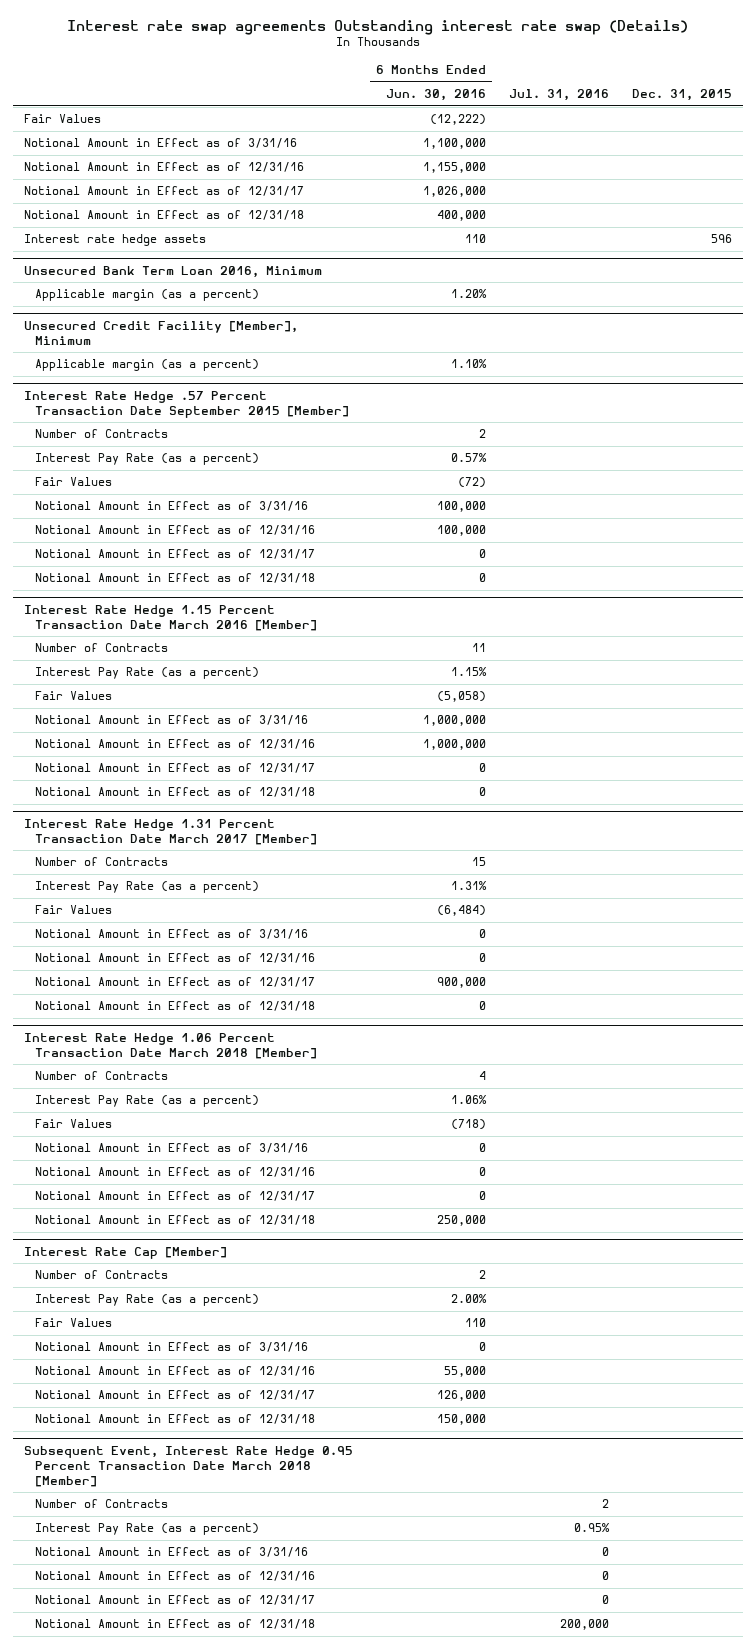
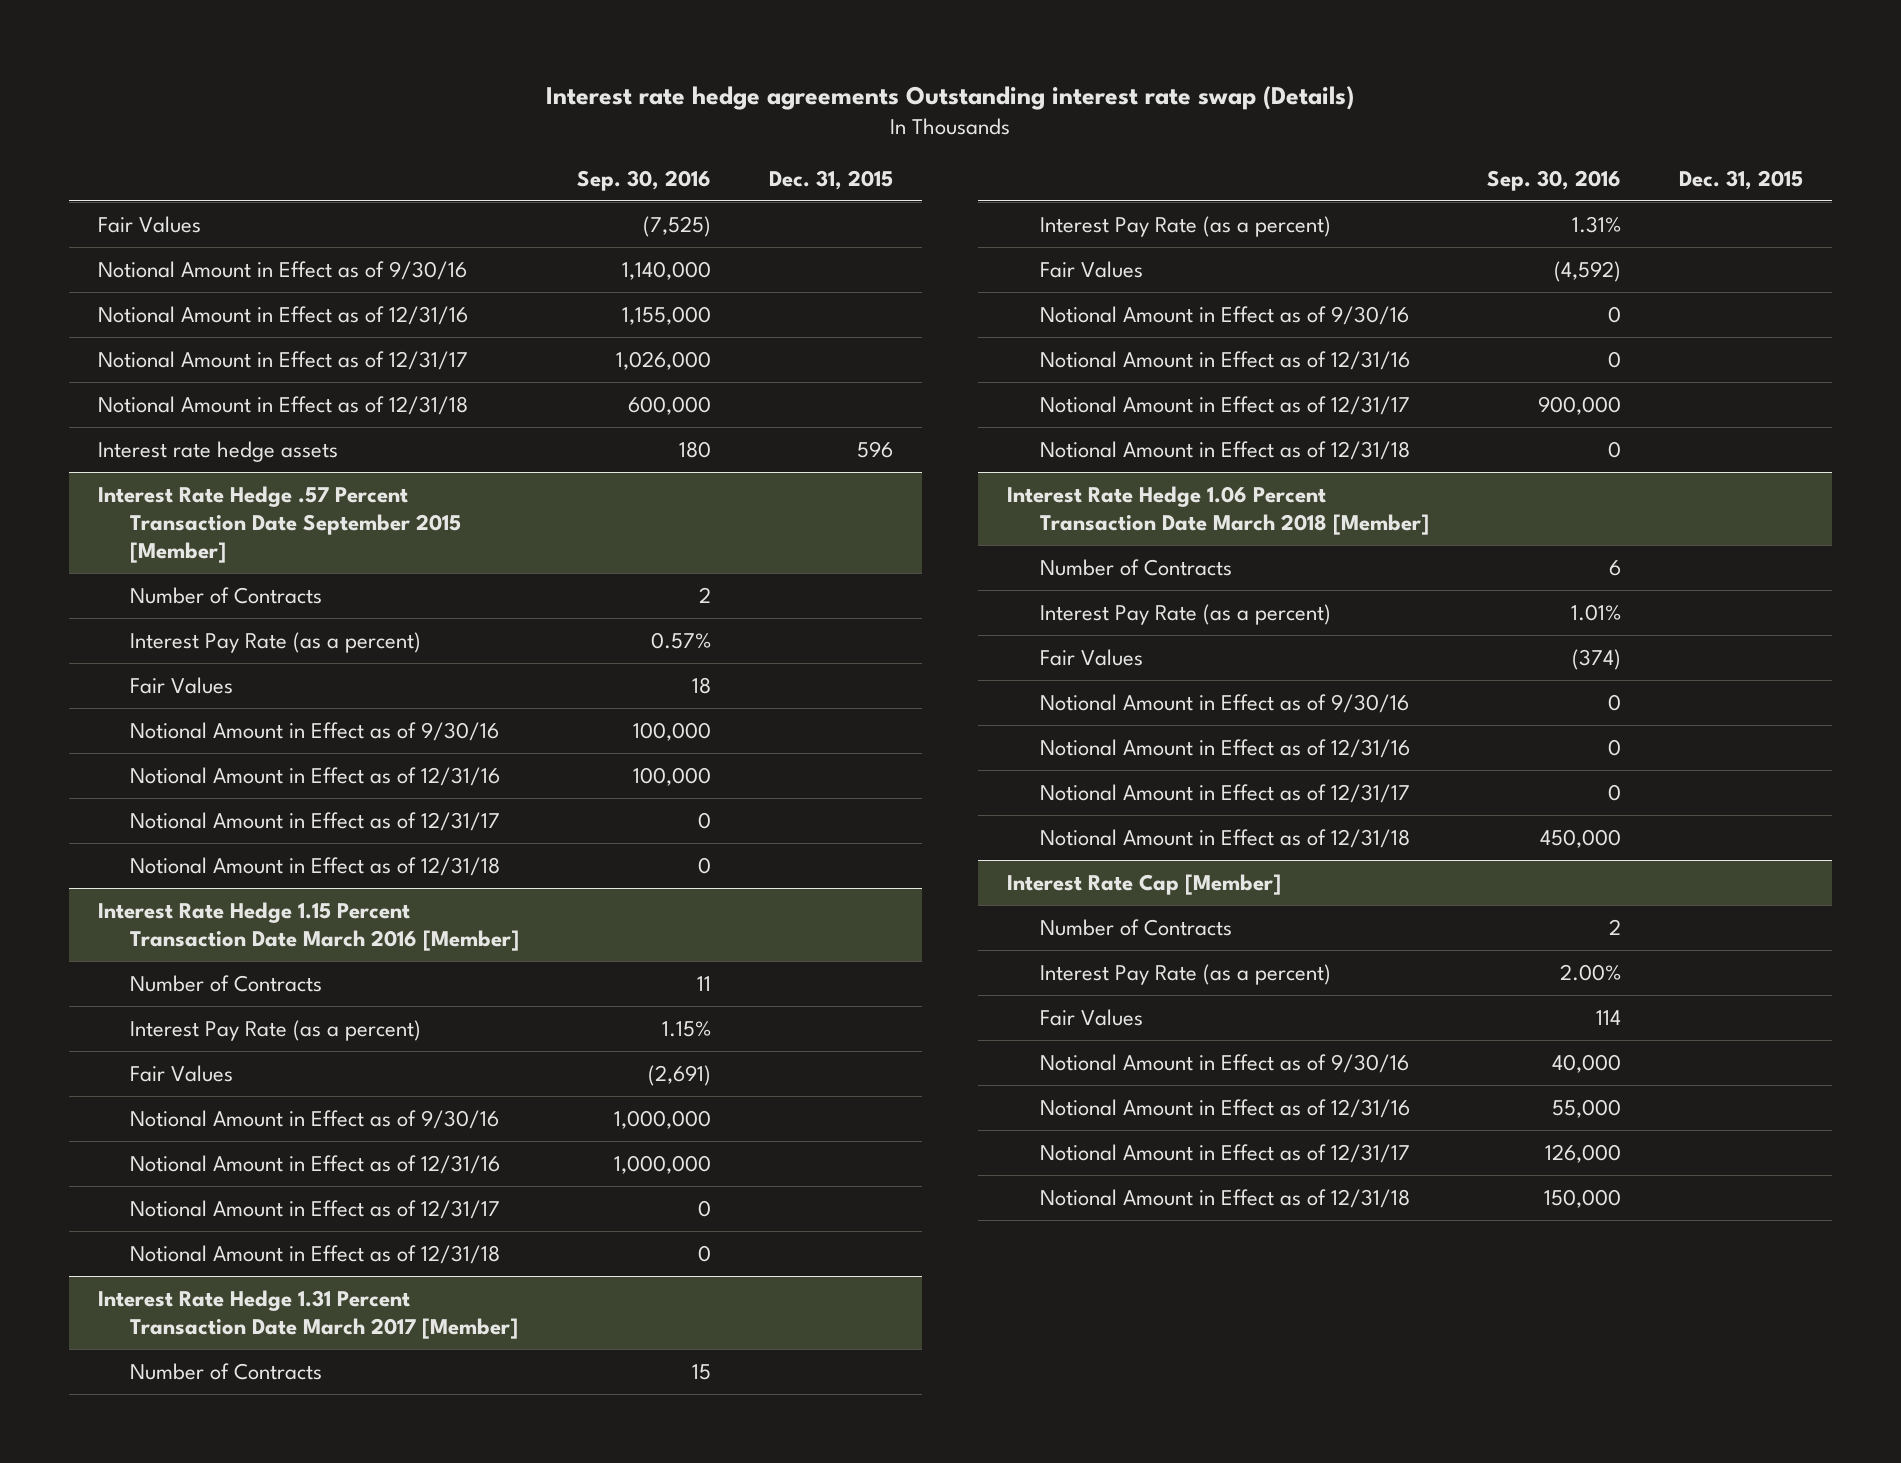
- Interest rate swap agreements Outstanding interest rate swap (Details)
+ Interest rate hedge agreements Outstanding interest rate swap (Details)
- | 6 Months Ended Jun. 30, 2016 | Jul. 31, 2016 | Dec. 31, 2015
+ | Sep. 30, 2016 | Dec. 31, 2015
- Notional Amount in Effect as of 3/31/16 | 1,100,000 | |
+ Notional Amount in Effect as of 9/30/16 | 1,140,000 |
- Unsecured Bank Term Loan 2016, Minimum
- Applicable margin (as a percent) | 1.20% | |
- Unsecured Credit Facility [Member], Minimum
- Applicable margin (as a percent) | 1.10% | |
@ Interest Rate Hedge .57 Percent Transaction Date September 2015 [Member]
- Notional Amount in Effect as of 3/31/16 | 100,000 | |
+ Notional Amount in Effect as of 9/30/16 | 100,000 |
@ Interest Rate Hedge 1.15 Percent Transaction Date March 2016 [Member]
- Notional Amount in Effect as of 3/31/16 | 1,000,000 | |
+ Notional Amount in Effect as of 9/30/16 | 1,000,000 |
@ Interest Rate Hedge 1.31 Percent Transaction Date March 2017 [Member]
- Notional Amount in Effect as of 3/31/16 | 0 | |
+ Notional Amount in Effect as of 9/30/16 | 0 |
@ Interest Rate Hedge 1.06 Percent Transaction Date March 2018 [Member]
- Notional Amount in Effect as of 3/31/16 | 0 | |
+ Notional Amount in Effect as of 9/30/16 | 0 |
@ Interest Rate Cap [Member]
- Notional Amount in Effect as of 3/31/16 | 0 | |
+ Notional Amount in Effect as of 9/30/16 | 40,000 |
- Subsequent Event, Interest Rate Hedge 0.95 Percent Transaction Date March 2018 [Member]
- Number of Contracts | | 2 |
- Interest Pay Rate (as a percent) | | 0.95% |
- Notional Amount in Effect as of 3/31/16 | | 0 |
- Notional Amount in Effect as of 12/31/16 | | 0 |
- Notional Amount in Effect as of 12/31/17 | | 0 |
- Notional Amount in Effect as of 12/31/18 | | 200,000 |

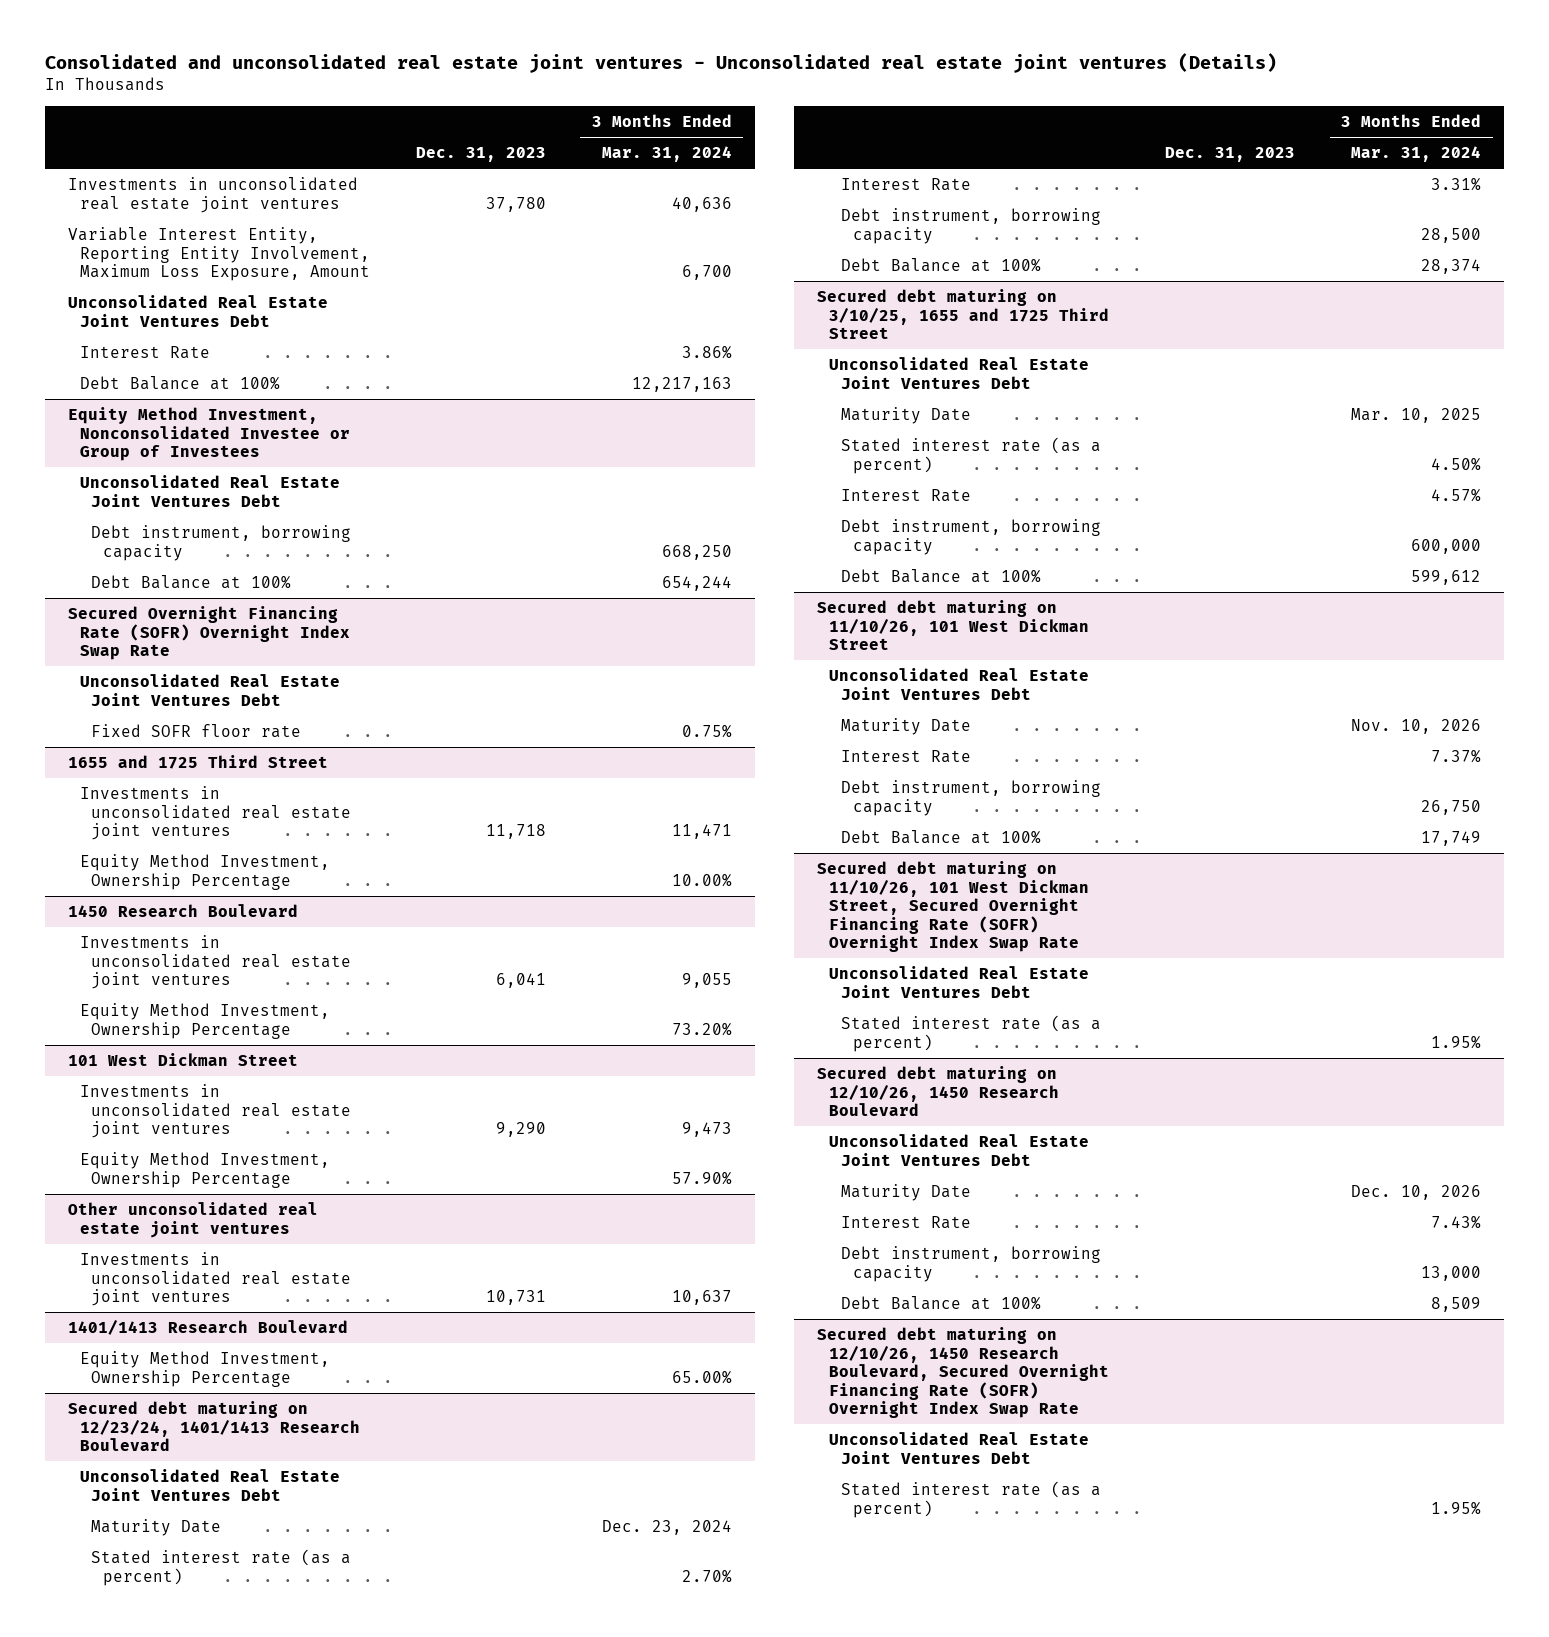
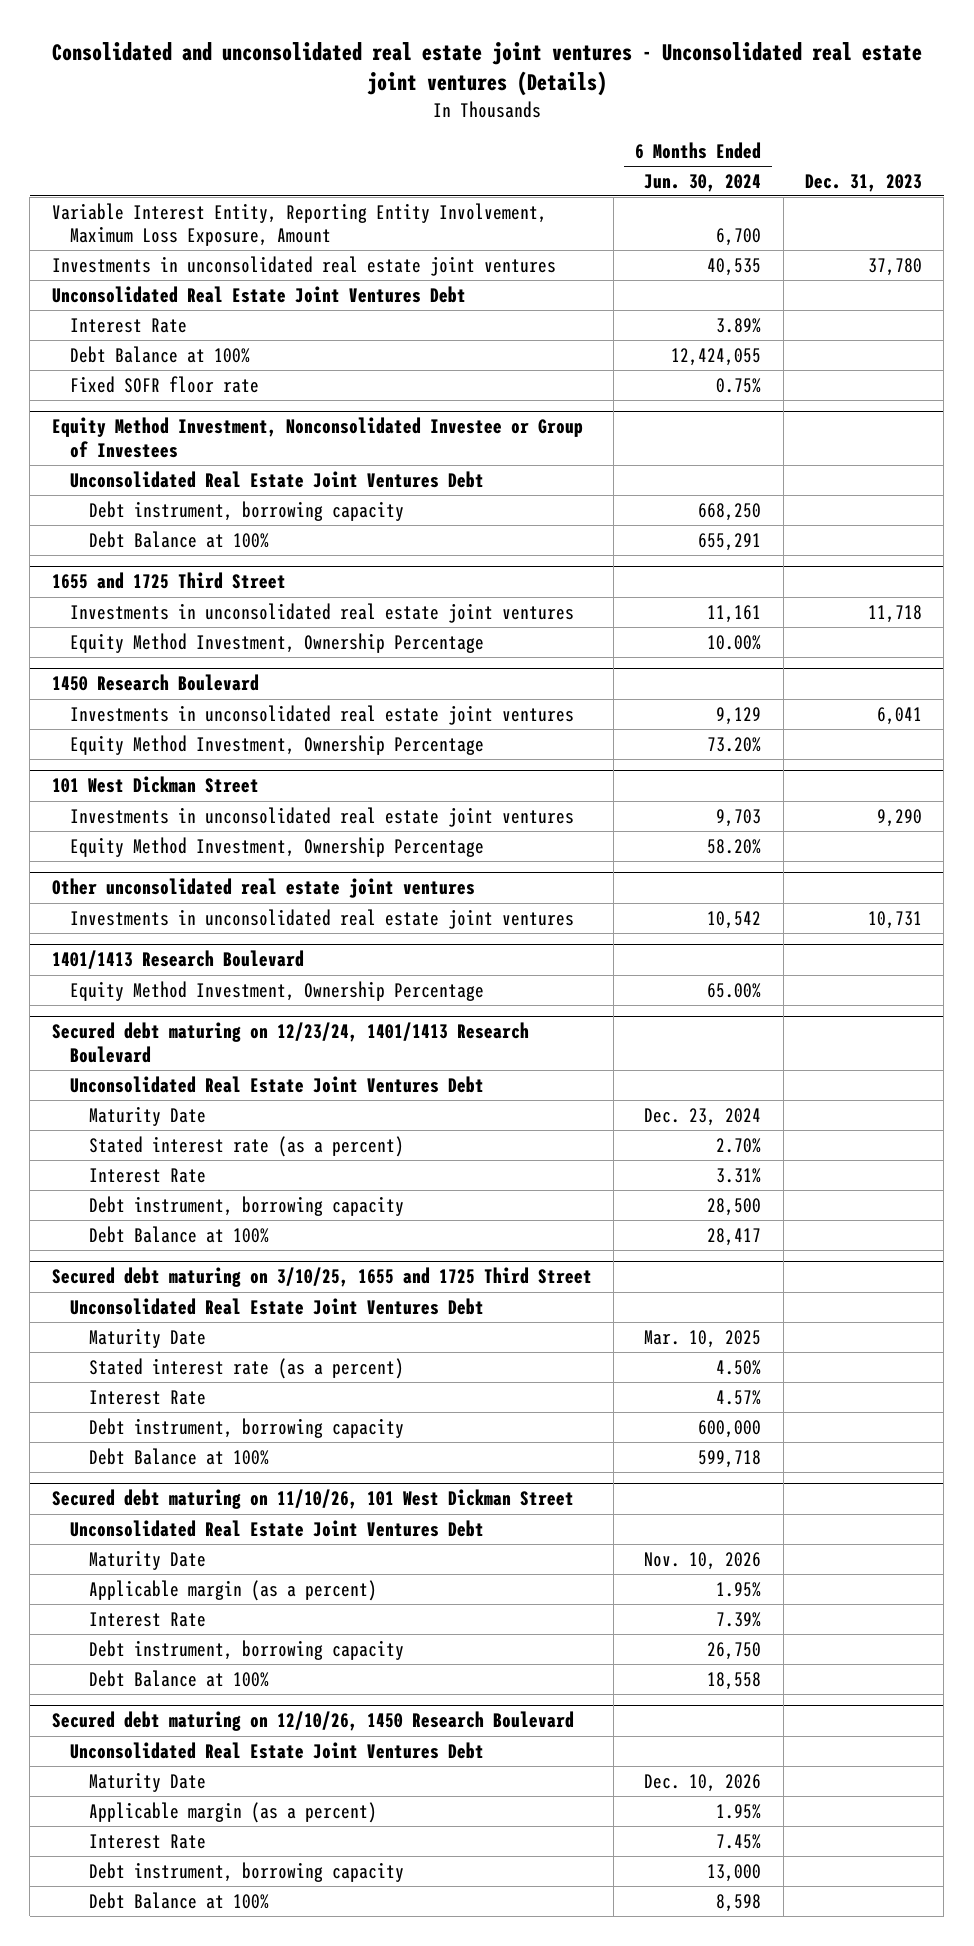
- | Dec. 31, 2023 | 3 Months Ended Mar. 31, 2024
+ | 6 Months Ended Jun. 30, 2024 | Dec. 31, 2023
moved down: Investments in unconsolidated real estate joint ventures | 40,535 | 37,780
+ Fixed SOFR floor rate | 0.75% |
- Secured Overnight Financing Rate (SOFR) Overnight Index Swap Rate
- Unconsolidated Real Estate Joint Ventures Debt
- Fixed SOFR floor rate | | 0.75%
@ Secured debt maturing on 11/10/26, 101 West Dickman Street
+ Applicable margin (as a percent) | 1.95% |
- Secured debt maturing on 11/10/26, 101 West Dickman Street, Secured Overnight Financing Rate (SOFR) Overnight Index Swap Rate
- Unconsolidated Real Estate Joint Ventures Debt
- Stated interest rate (as a percent) | | 1.95%
@ Secured debt maturing on 12/10/26, 1450 Research Boulevard
+ Applicable margin (as a percent) | 1.95% |
- Secured debt maturing on 12/10/26, 1450 Research Boulevard, Secured Overnight Financing Rate (SOFR) Overnight Index Swap Rate
- Unconsolidated Real Estate Joint Ventures Debt
- Stated interest rate (as a percent) | | 1.95%

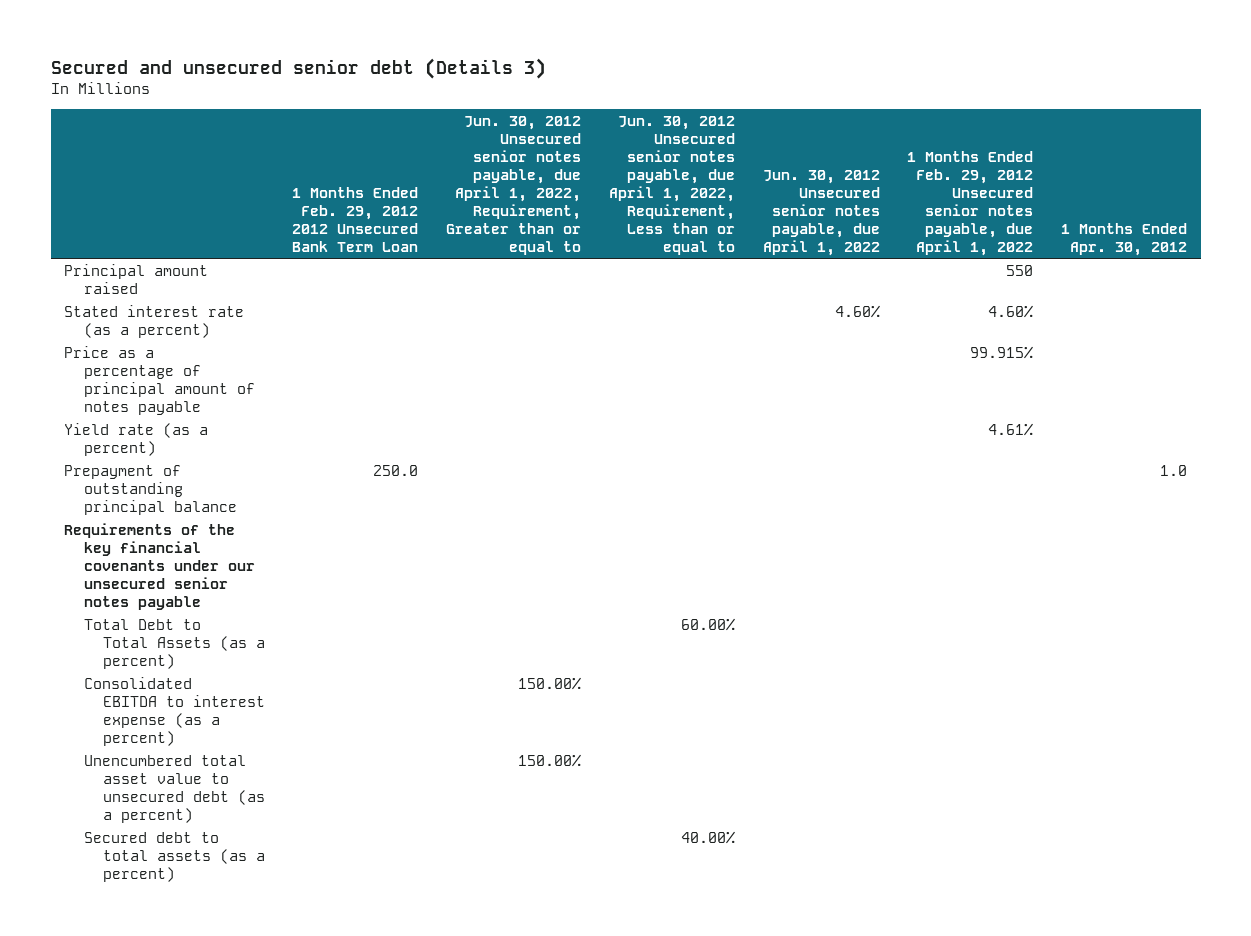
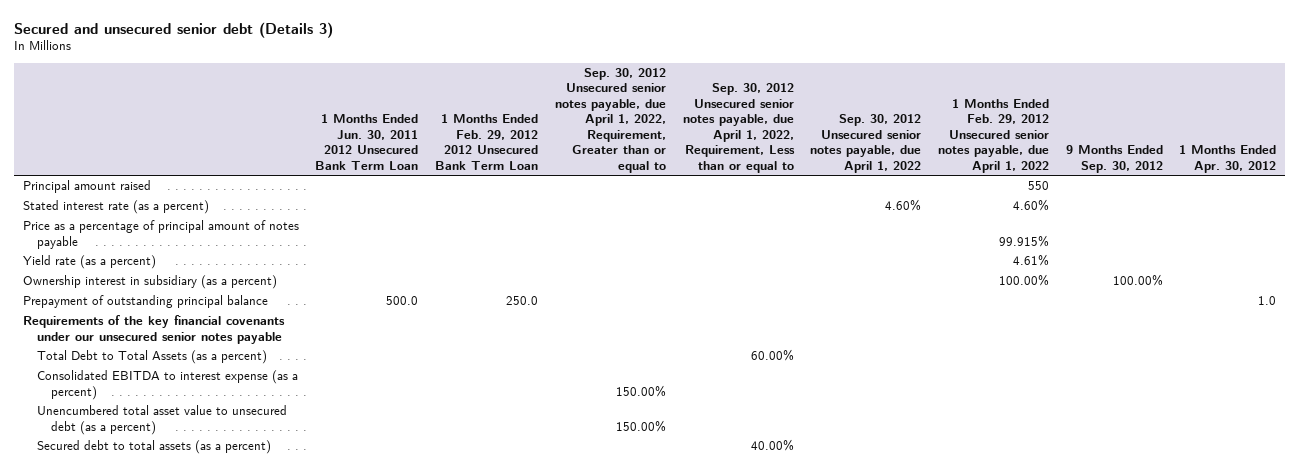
- | 1 Months Ended Feb. 29, 2012 2012 Unsecured Bank Term Loan | Jun. 30, 2012 Unsecured senior notes payable, due April 1, 2022, Requirement, Greater than or equal to | Jun. 30, 2012 Unsecured senior notes payable, due April 1, 2022, Requirement, Less than or equal to | Jun. 30, 2012 Unsecured senior notes payable, due April 1, 2022 | 1 Months Ended Feb. 29, 2012 Unsecured senior notes payable, due April 1, 2022 | 1 Months Ended Apr. 30, 2012
+ | 1 Months Ended Jun. 30, 2011 2012 Unsecured Bank Term Loan | 1 Months Ended Feb. 29, 2012 2012 Unsecured Bank Term Loan | Sep. 30, 2012 Unsecured senior notes payable, due April 1, 2022, Requirement, Greater than or equal to | Sep. 30, 2012 Unsecured senior notes payable, due April 1, 2022, Requirement, Less than or equal to | Sep. 30, 2012 Unsecured senior notes payable, due April 1, 2022 | 1 Months Ended Feb. 29, 2012 Unsecured senior notes payable, due April 1, 2022 | 9 Months Ended Sep. 30, 2012 | 1 Months Ended Apr. 30, 2012
+ Ownership interest in subsidiary (as a percent) | | | | | | 100.00% | 100.00% |

